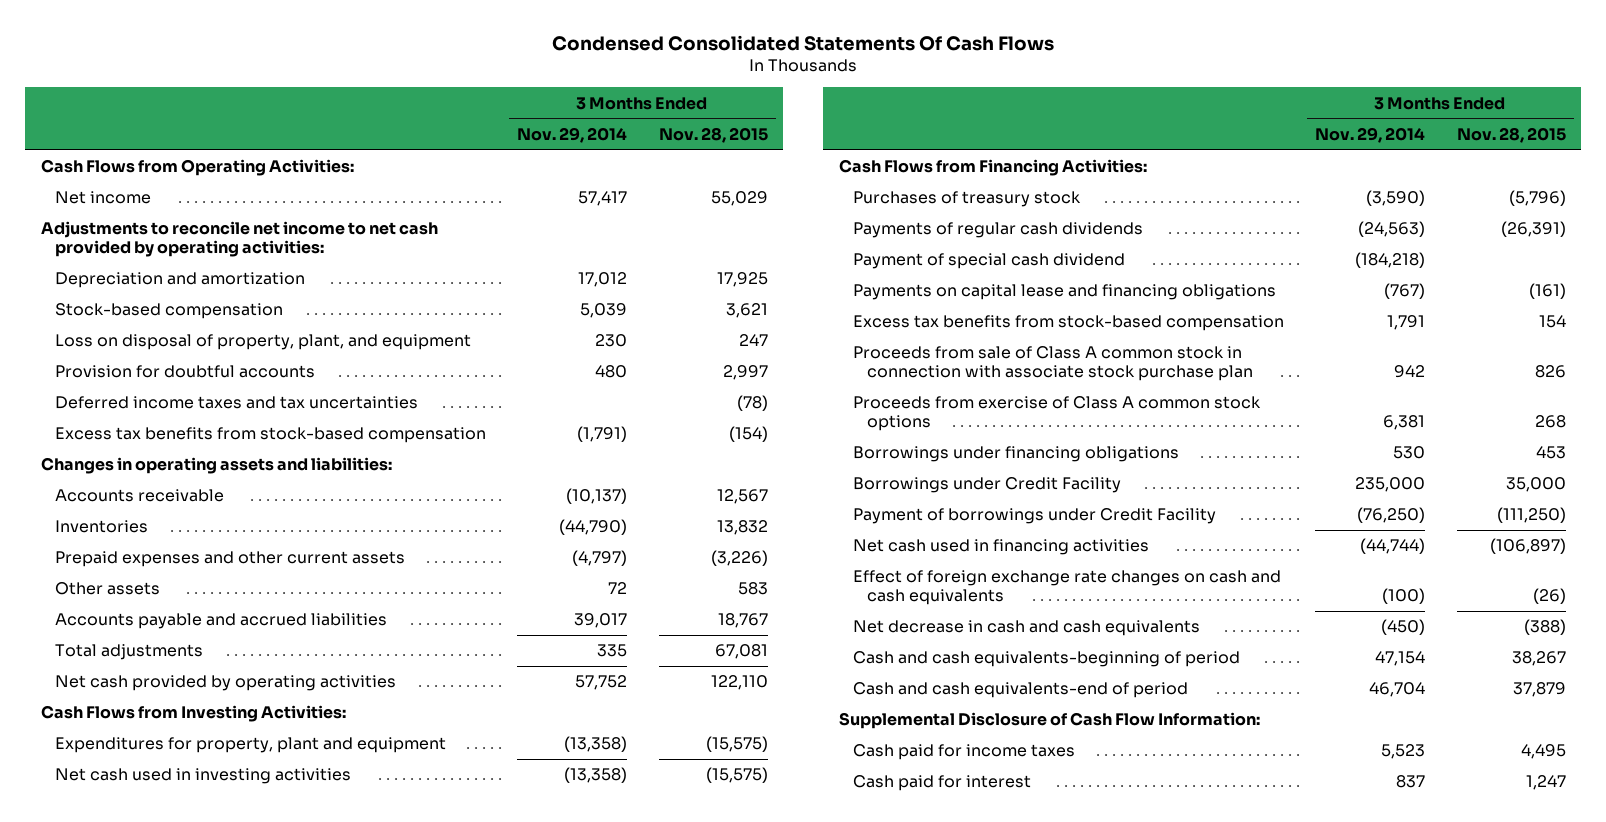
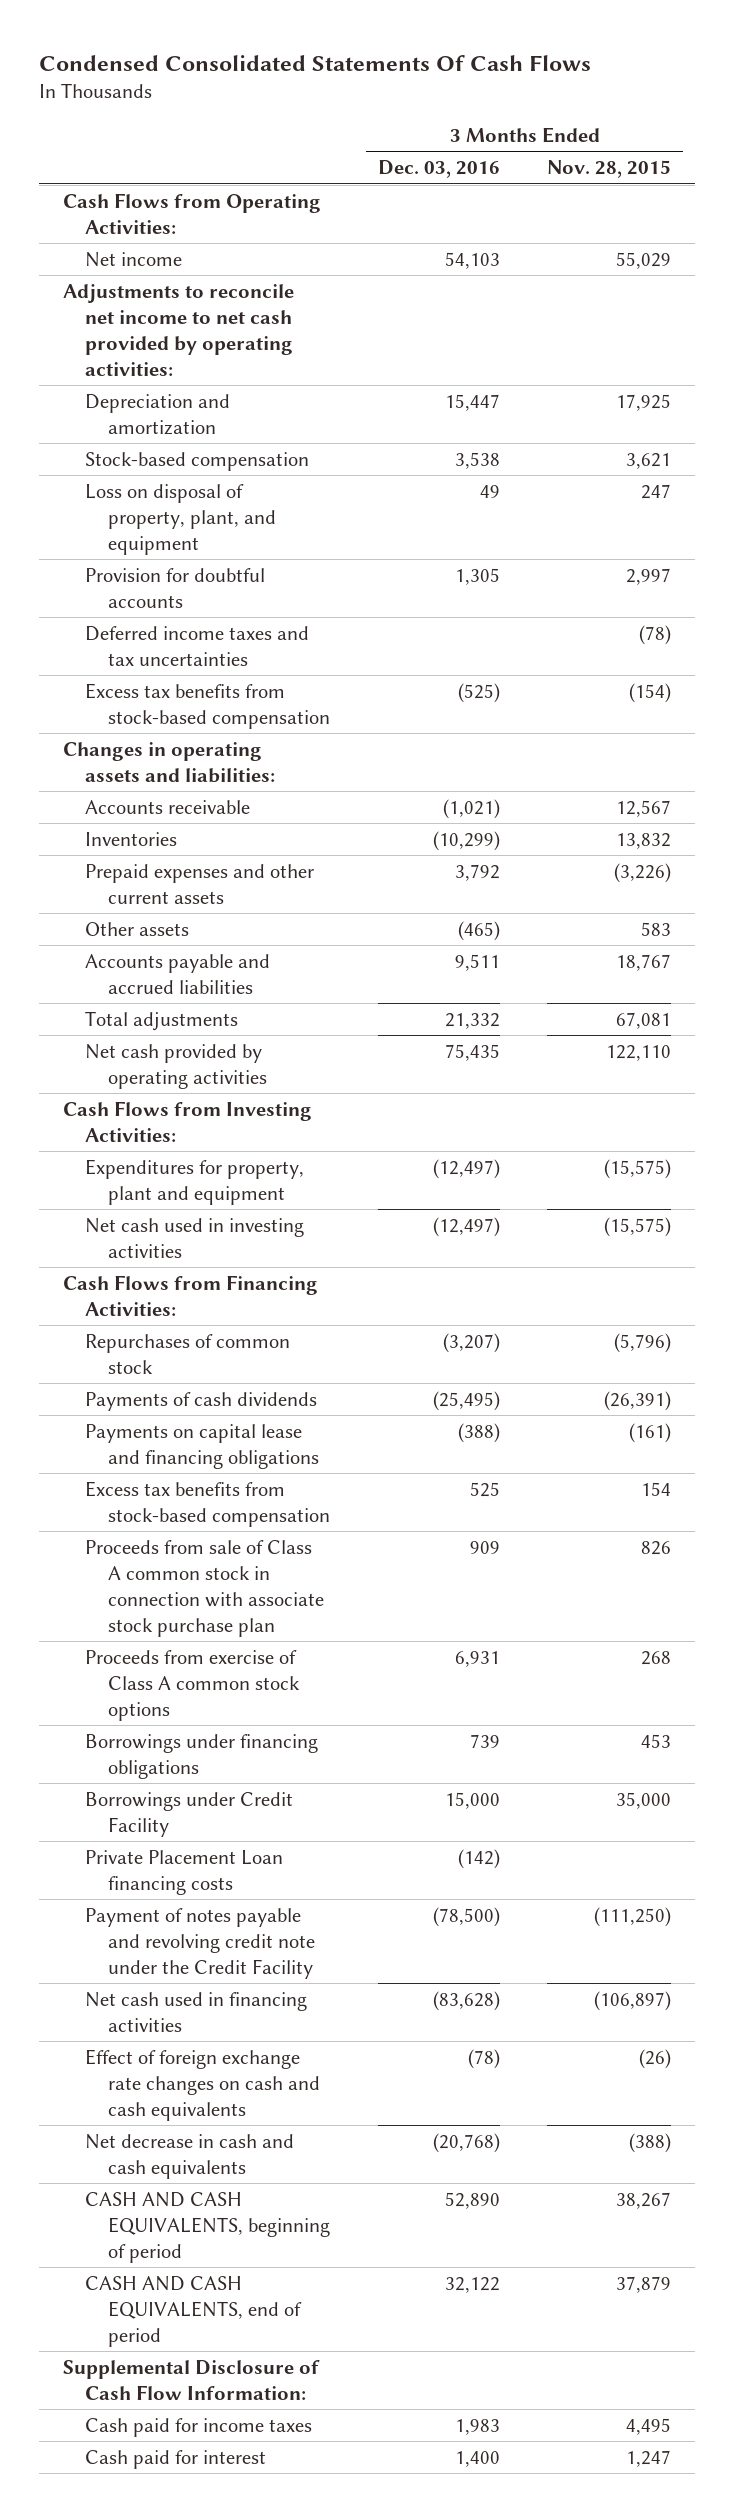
- | 3 Months Ended Nov. 29, 2014 | 3 Months Ended Nov. 28, 2015
+ | 3 Months Ended Dec. 03, 2016 | 3 Months Ended Nov. 28, 2015
- Purchases of treasury stock | (3,590) | (5,796)
- Payments of regular cash dividends | (24,563) | (26,391)
- Payment of special cash dividend | (184,218) |
+ Repurchases of common stock | (3,207) | (5,796)
+ Payments of cash dividends | (25,495) | (26,391)
- Payment of borrowings under Credit Facility | (76,250) | (111,250)
+ Private Placement Loan financing costs | (142) |
+ Payment of notes payable and revolving credit note under the Credit Facility | (78,500) | (111,250)
- Cash and cash equivalents-beginning of period | 47,154 | 38,267
- Cash and cash equivalents-end of period | 46,704 | 37,879
+ CASH AND CASH EQUIVALENTS, beginning of period | 52,890 | 38,267
+ CASH AND CASH EQUIVALENTS, end of period | 32,122 | 37,879

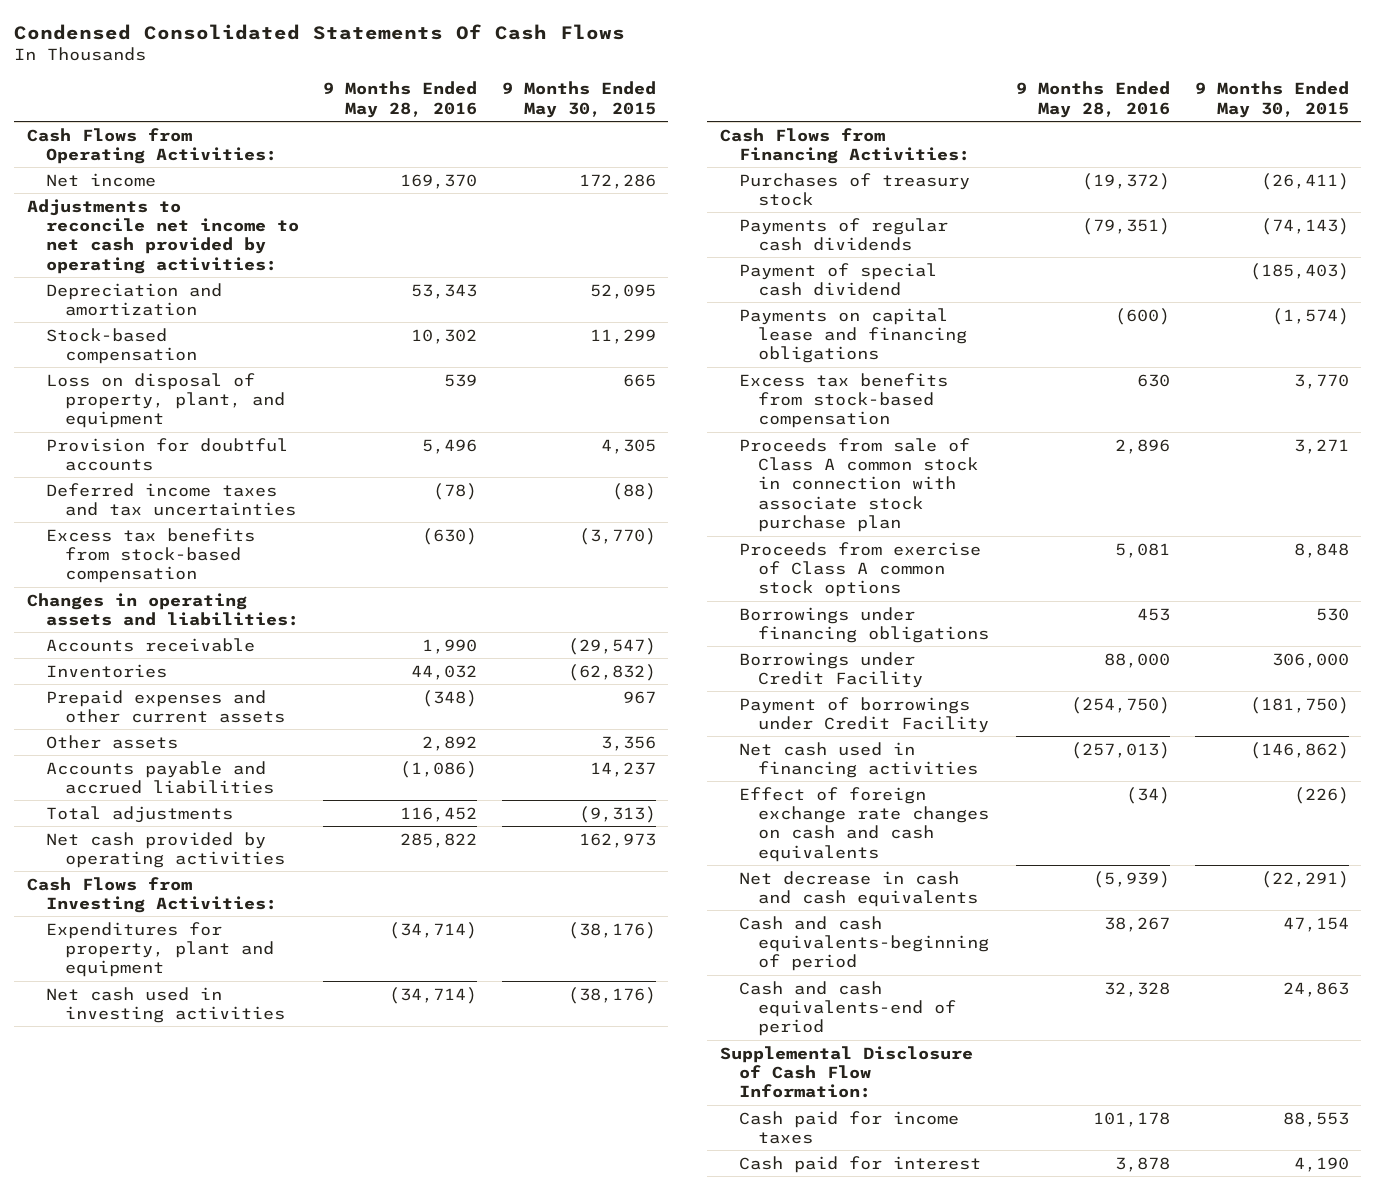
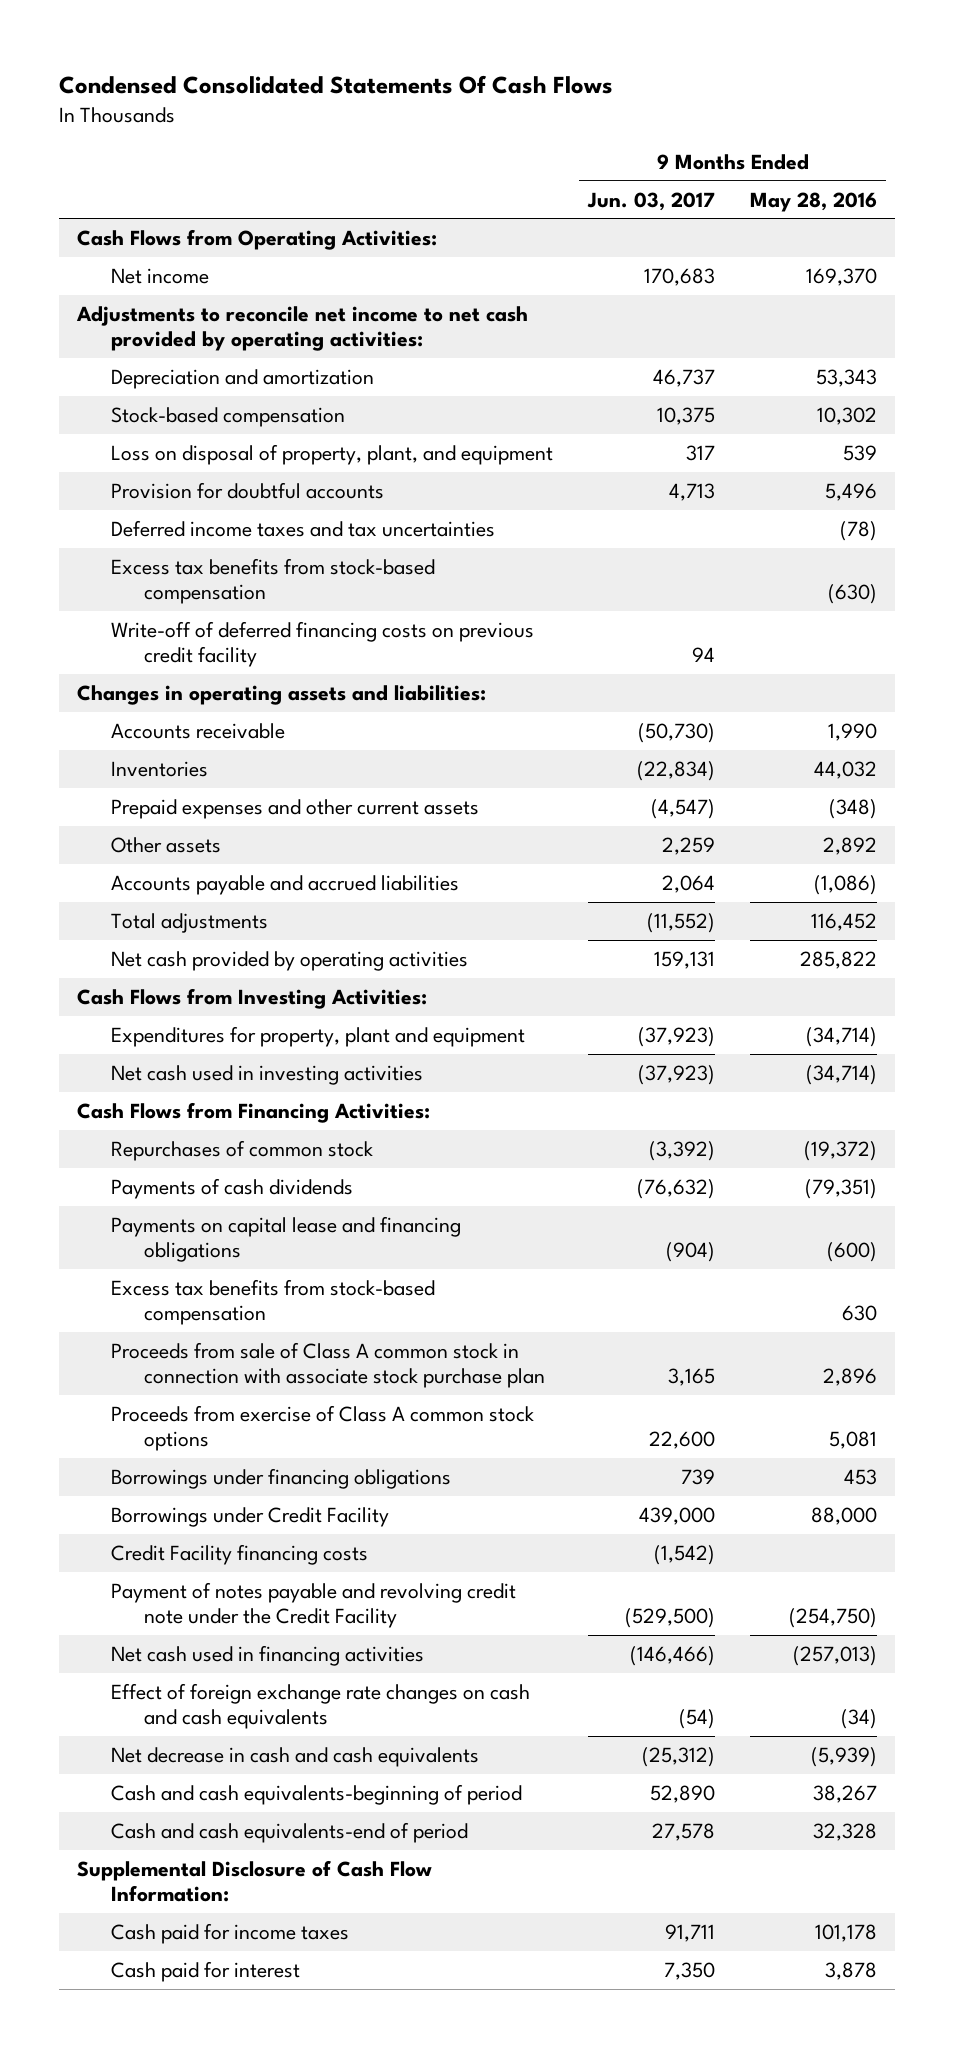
- | 9 Months Ended May 28, 2016 | 9 Months Ended May 30, 2015
+ | 9 Months Ended Jun. 03, 2017 | 9 Months Ended May 28, 2016
+ Write-off of deferred financing costs on previous credit facility | 94 |
- Purchases of treasury stock | (19,372) | (26,411)
- Payments of regular cash dividends | (79,351) | (74,143)
- Payment of special cash dividend | | (185,403)
+ Repurchases of common stock | (3,392) | (19,372)
+ Payments of cash dividends | (76,632) | (79,351)
- Payment of borrowings under Credit Facility | (254,750) | (181,750)
+ Credit Facility financing costs | (1,542) |
+ Payment of notes payable and revolving credit note under the Credit Facility | (529,500) | (254,750)

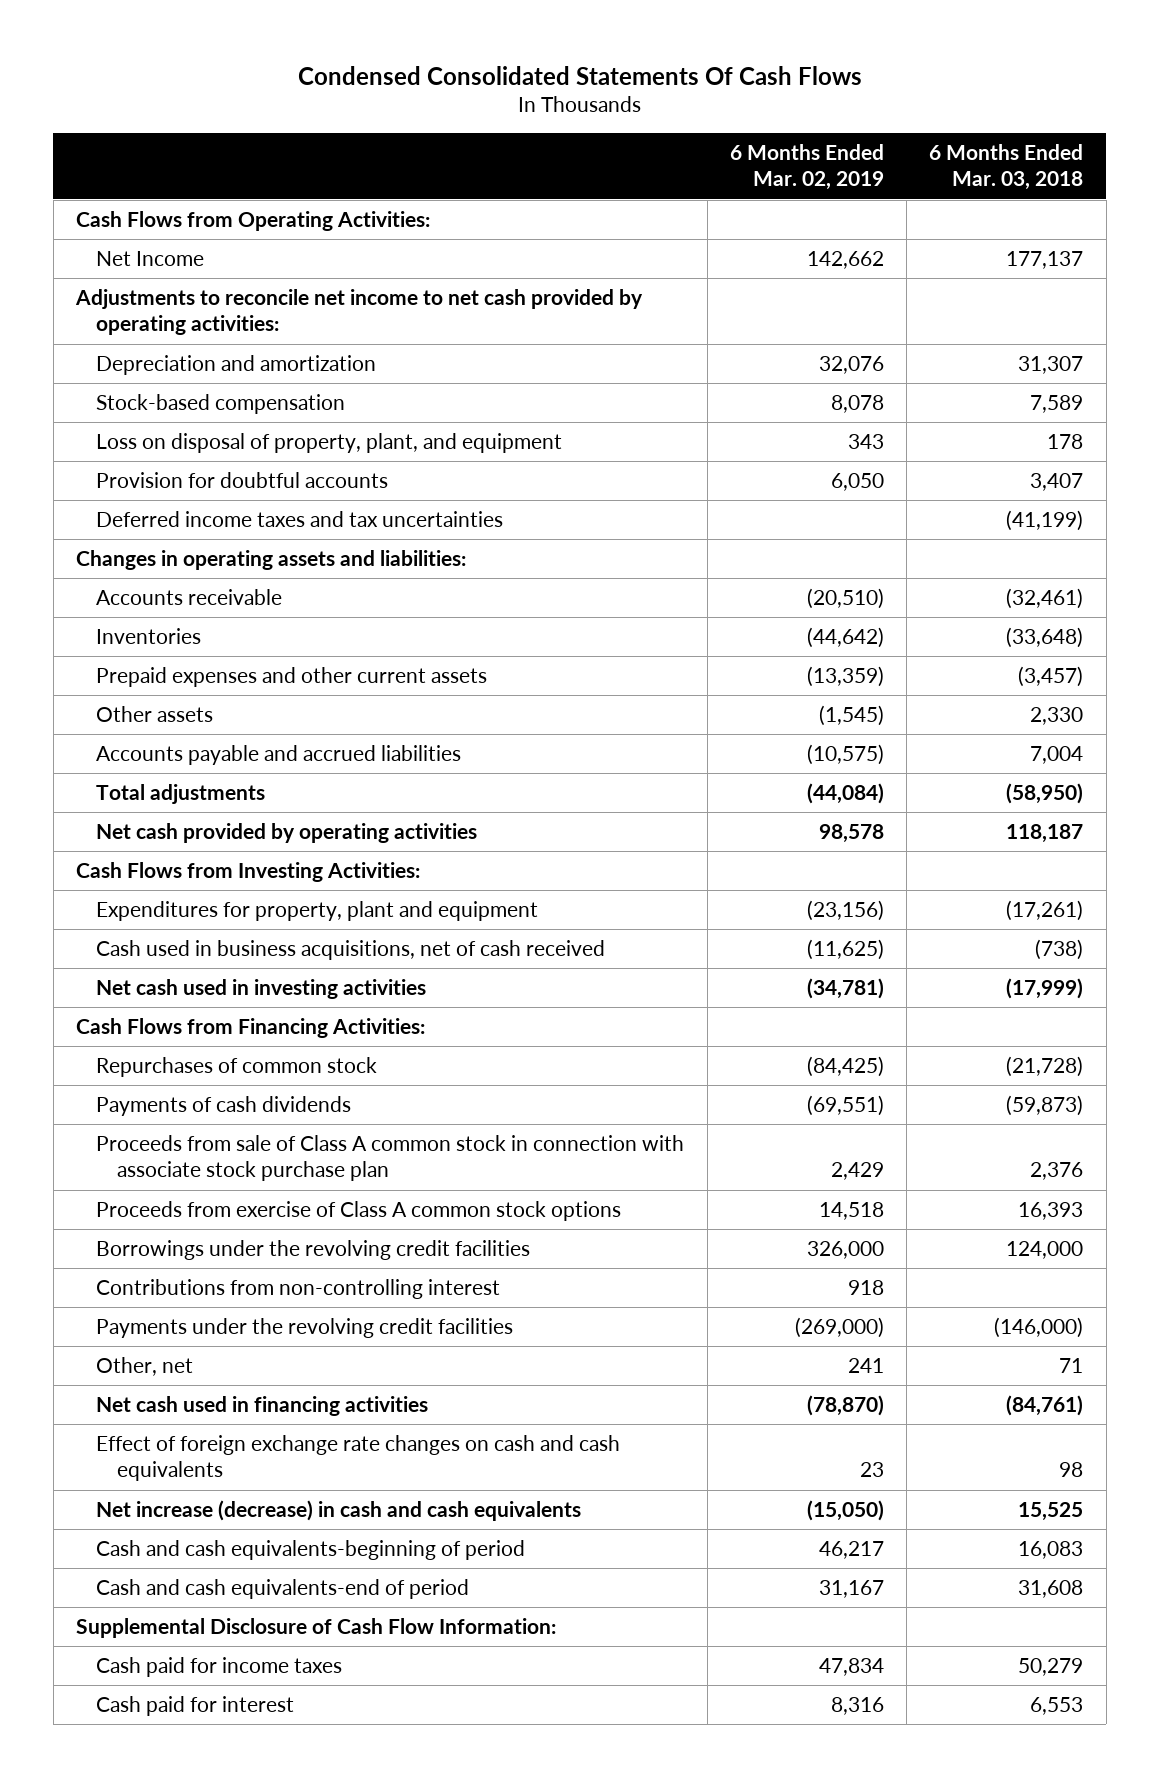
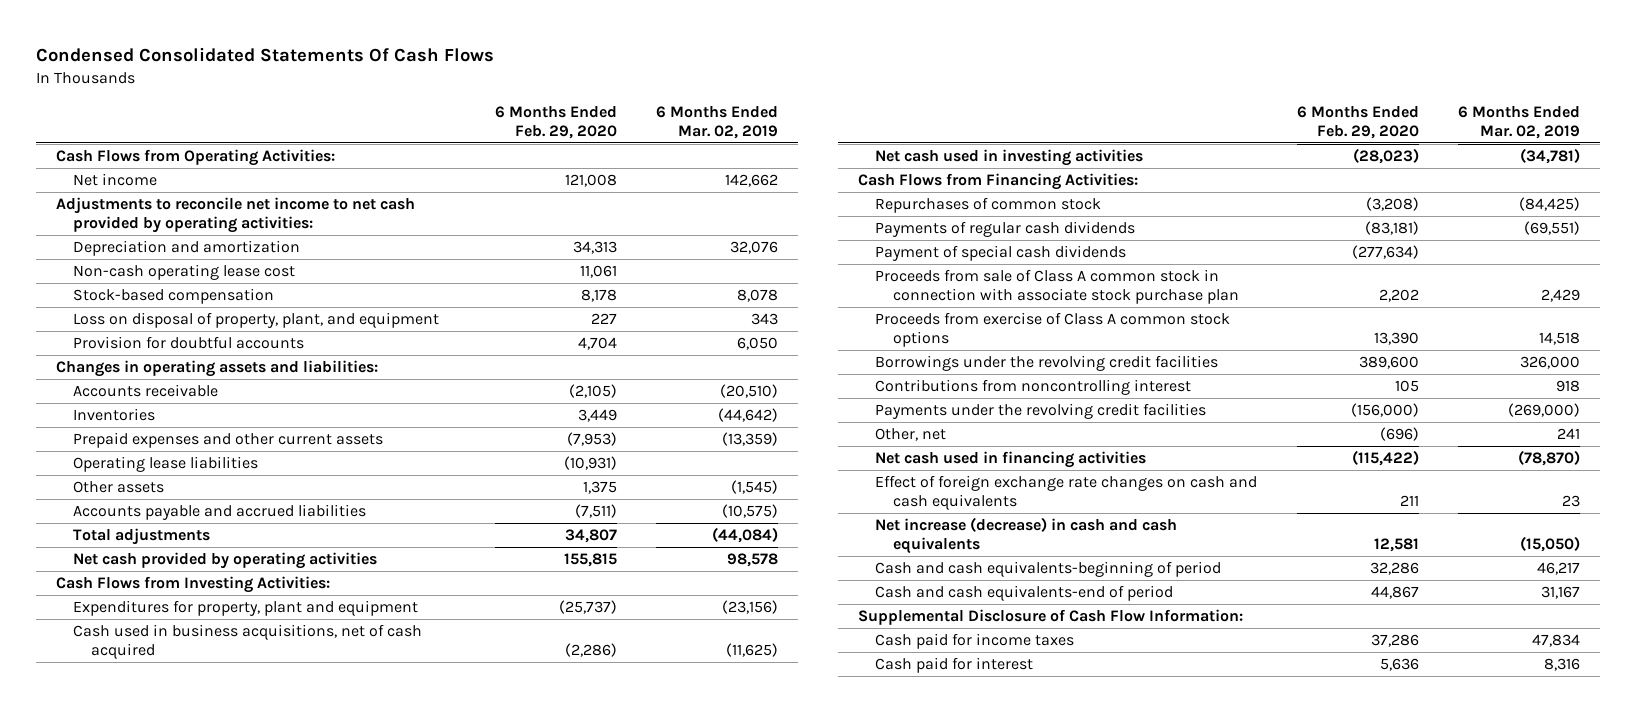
- | 6 Months Ended Mar. 02, 2019 | 6 Months Ended Mar. 03, 2018
+ | 6 Months Ended Feb. 29, 2020 | 6 Months Ended Mar. 02, 2019
- Net Income | 142,662 | 177,137
+ Net income | 121,008 | 142,662
+ Non-cash operating lease cost | 11,061 |
- Deferred income taxes and tax uncertainties | | (41,199)
+ Operating lease liabilities | (10,931) |
- Cash used in business acquisitions, net of cash received | (11,625) | (738)
+ Cash used in business acquisitions, net of cash acquired | (2,286) | (11,625)
- Payments of cash dividends | (69,551) | (59,873)
+ Payments of regular cash dividends | (83,181) | (69,551)
+ Payment of special cash dividends | (277,634) |
- Contributions from non-controlling interest | 918 |
+ Contributions from noncontrolling interest | 105 | 918

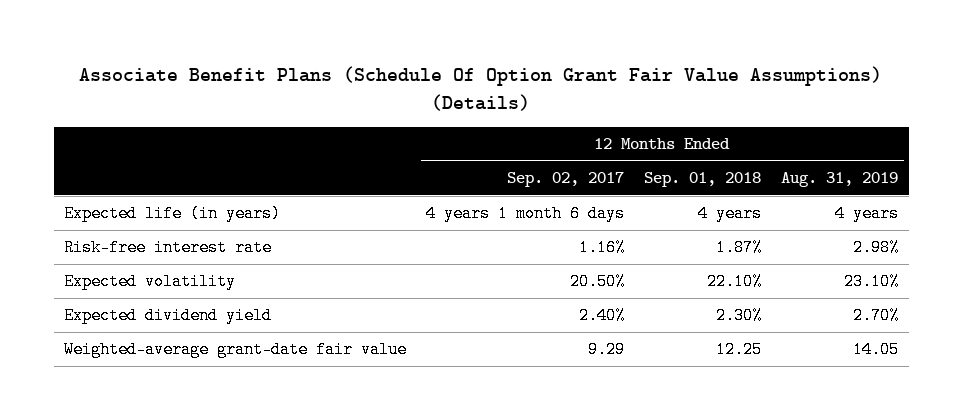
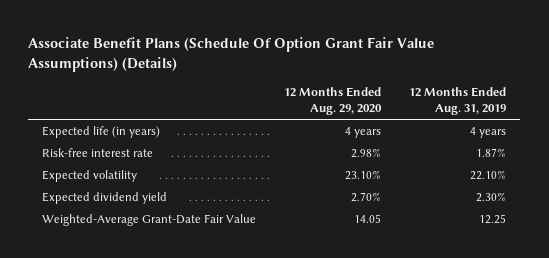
- | 12 Months Ended Sep. 02, 2017 | 12 Months Ended Sep. 01, 2018 | 12 Months Ended Aug. 31, 2019
+ | 12 Months Ended Aug. 29, 2020 | 12 Months Ended Aug. 31, 2019
- Risk-free interest rate | 1.16% | 1.87% | 2.98%
- Expected volatility | 20.50% | 22.10% | 23.10%
- Expected dividend yield | 2.40% | 2.30% | 2.70%
- Weighted-average grant-date fair value | 9.29 | 12.25 | 14.05
+ Risk-free interest rate | 2.98% | 1.87%
+ Expected volatility | 23.10% | 22.10%
+ Expected dividend yield | 2.70% | 2.30%
+ Weighted-Average Grant-Date Fair Value | 14.05 | 12.25

